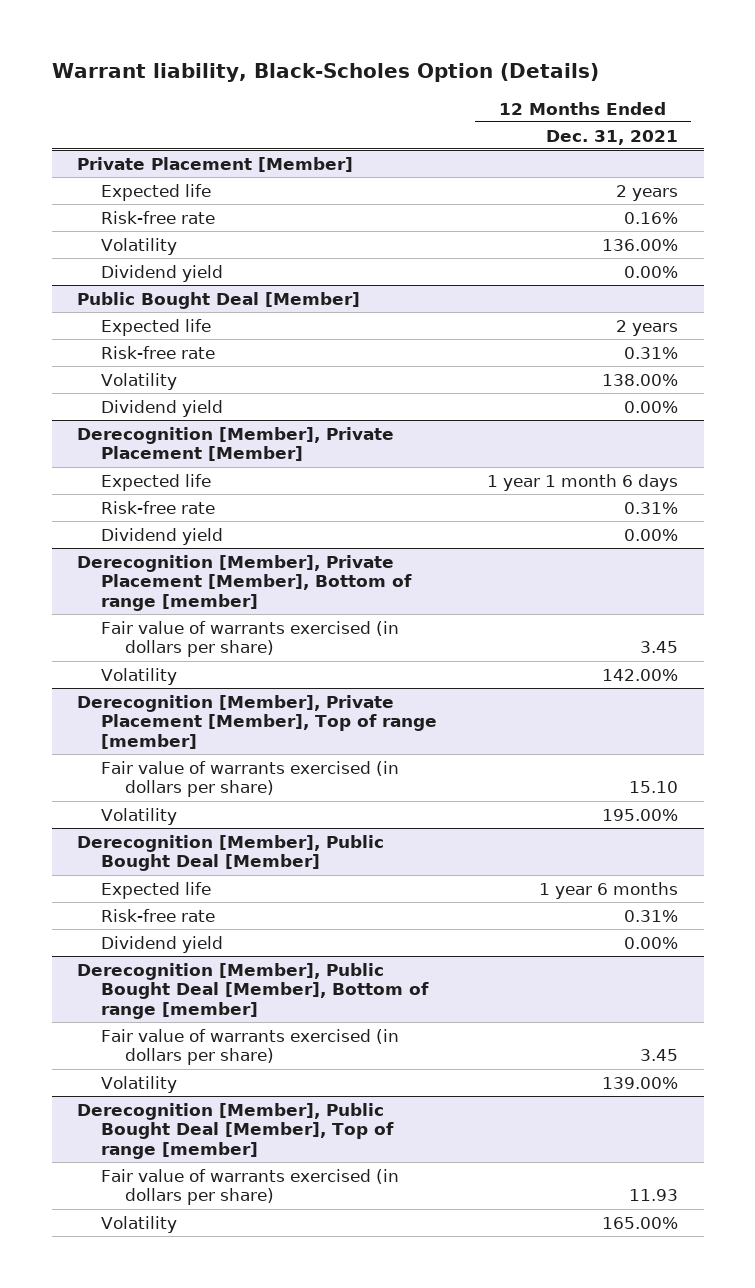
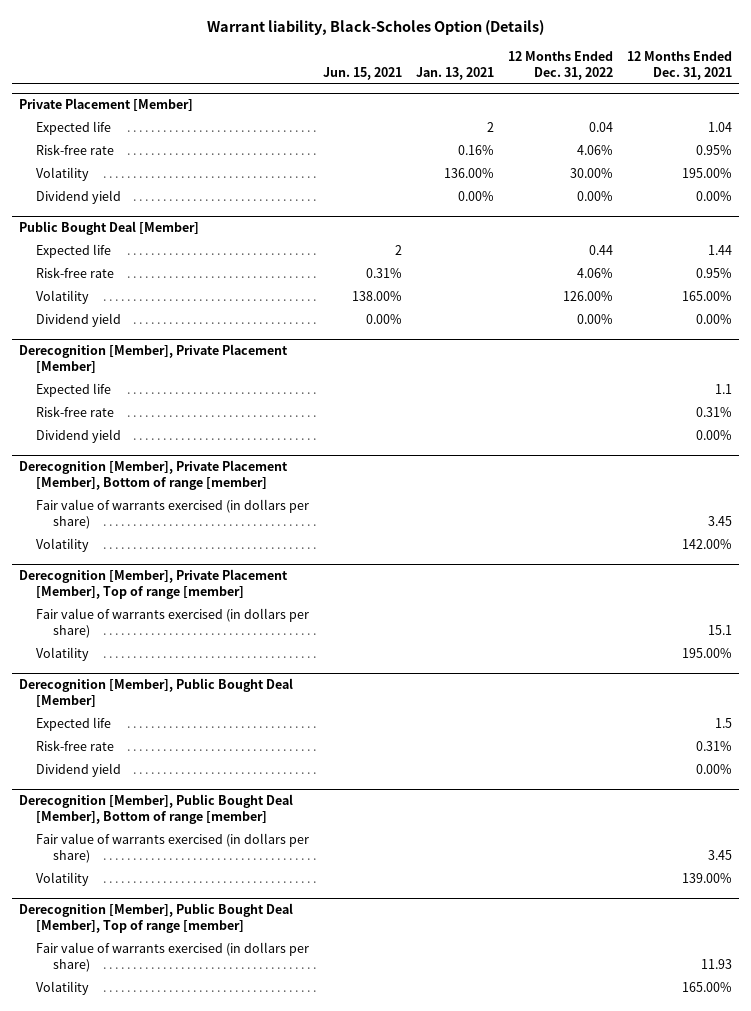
- | 12 Months Ended Dec. 31, 2021
+ | Jun. 15, 2021 | Jan. 13, 2021 | 12 Months Ended Dec. 31, 2022 | 12 Months Ended Dec. 31, 2021
@ Private Placement [Member]
- Expected life | 2 years
- Risk-free rate | 0.16%
- Volatility | 136.00%
+ Expected life | | 2 | 0.04 | 1.04
+ Risk-free rate | | 0.16% | 4.06% | 0.95%
+ Volatility | | 136.00% | 30.00% | 195.00%
@ Public Bought Deal [Member]
- Expected life | 2 years
- Risk-free rate | 0.31%
- Volatility | 138.00%
+ Expected life | 2 | | 0.44 | 1.44
+ Risk-free rate | 0.31% | | 4.06% | 0.95%
+ Volatility | 138.00% | | 126.00% | 165.00%
@ Derecognition [Member], Private Placement [Member]
- Expected life | 1 year 1 month 6 days
+ Expected life | | | | 1.1
@ Derecognition [Member], Private Placement [Member], Top of range [member]
- Fair value of warrants exercised (in dollars per share) | 15.10
+ Fair value of warrants exercised (in dollars per share) | | | | 15.1
@ Derecognition [Member], Public Bought Deal [Member]
- Expected life | 1 year 6 months
+ Expected life | | | | 1.5

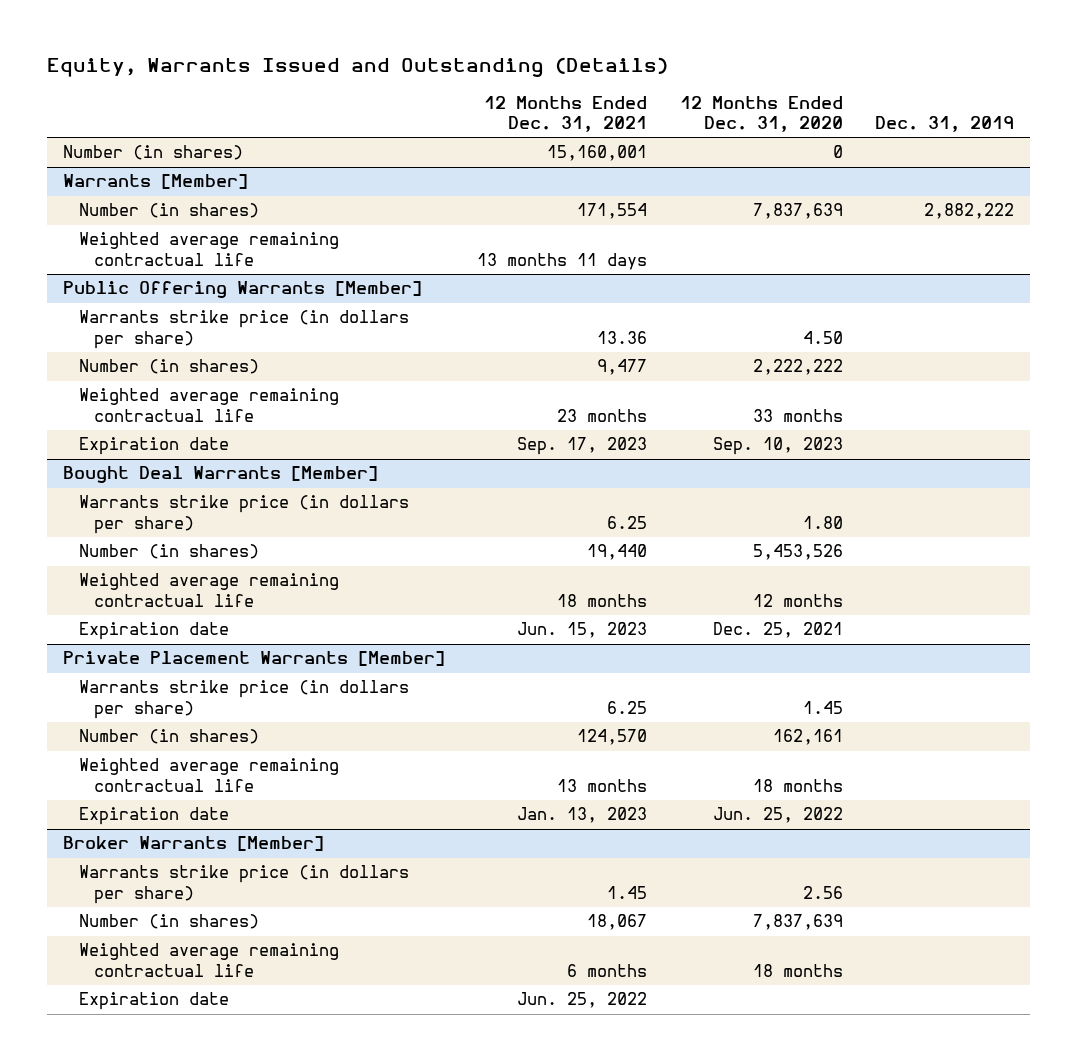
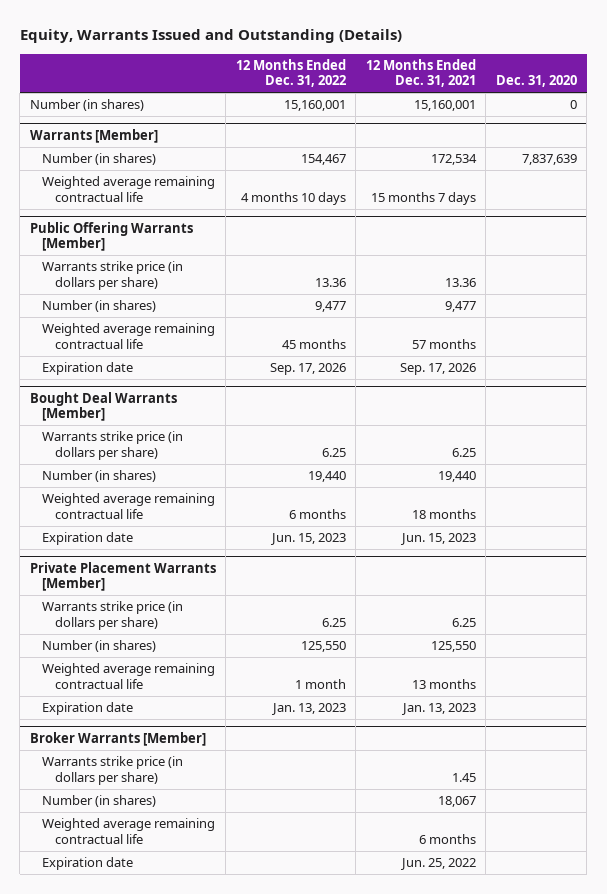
- | 12 Months Ended Dec. 31, 2021 | 12 Months Ended Dec. 31, 2020 | Dec. 31, 2019
+ | 12 Months Ended Dec. 31, 2022 | 12 Months Ended Dec. 31, 2021 | Dec. 31, 2020
@ Warrants [Member]
- Number (in shares) | 171,554 | 7,837,639 | 2,882,222
- Weighted average remaining contractual life | 13 months 11 days | |
+ Number (in shares) | 154,467 | 172,534 | 7,837,639
+ Weighted average remaining contractual life | 4 months 10 days | 15 months 7 days |
@ Public Offering Warrants [Member]
- Weighted average remaining contractual life | 23 months | 33 months |
- Expiration date | Sep. 17, 2023 | Sep. 10, 2023 |
+ Weighted average remaining contractual life | 45 months | 57 months |
+ Expiration date | Sep. 17, 2026 | Sep. 17, 2026 |
@ Private Placement Warrants [Member]
- Number (in shares) | 124,570 | 162,161 |
+ Number (in shares) | 125,550 | 125,550 |

